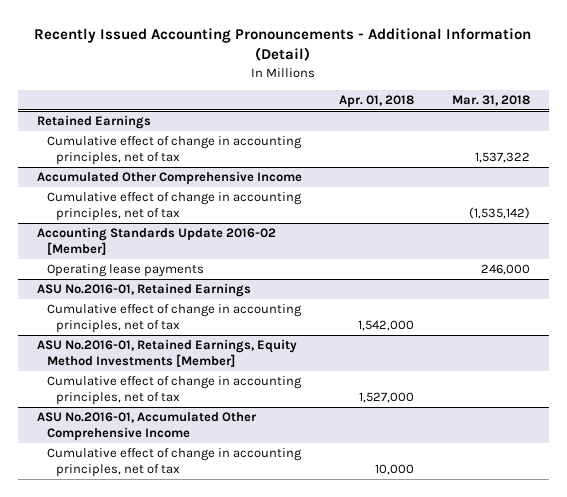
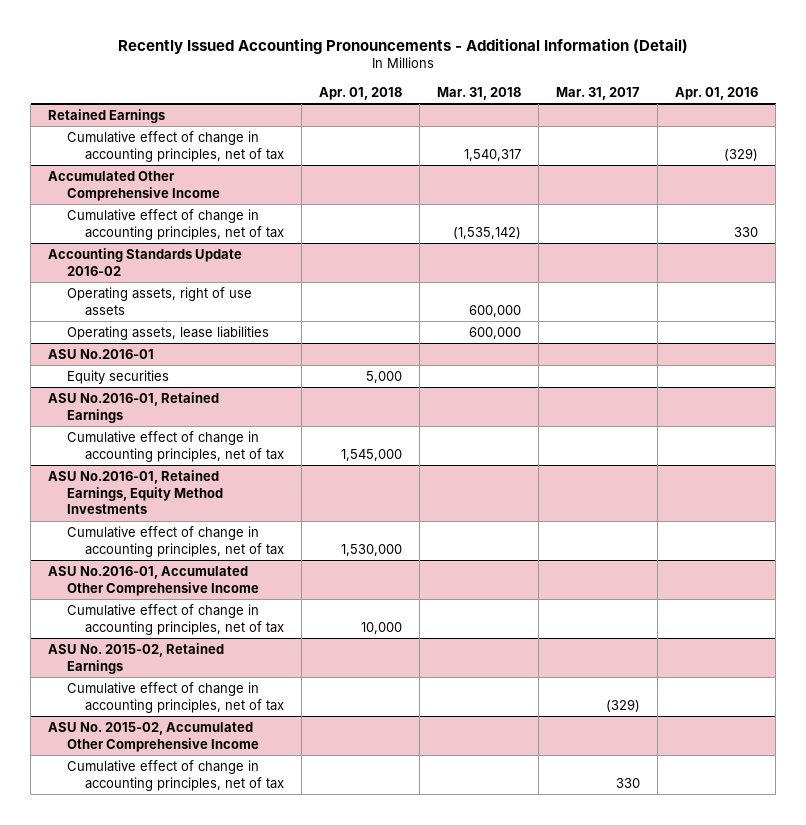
- | Apr. 01, 2018 | Mar. 31, 2018
+ | Apr. 01, 2018 | Mar. 31, 2018 | Mar. 31, 2017 | Apr. 01, 2016
@ Retained Earnings
- Cumulative effect of change in accounting principles, net of tax | | 1,537,322
+ Cumulative effect of change in accounting principles, net of tax | | 1,540,317 | | (329)
- Accounting Standards Update 2016-02 [Member]
- Operating lease payments | | 246,000
+ Accounting Standards Update 2016-02
+ Operating assets, right of use assets | | 600,000 | |
+ Operating assets, lease liabilities | | 600,000 | |
+ ASU No.2016-01
+ Equity securities | 5,000 | | |
@ ASU No.2016-01, Retained Earnings
- Cumulative effect of change in accounting principles, net of tax | 1,542,000 |
- ASU No.2016-01, Retained Earnings, Equity Method Investments [Member]
- Cumulative effect of change in accounting principles, net of tax | 1,527,000 |
@ ASU No.2016-01, Retained Earnings
+ Cumulative effect of change in accounting principles, net of tax | 1,545,000 | | |
+ ASU No.2016-01, Retained Earnings, Equity Method Investments
+ Cumulative effect of change in accounting principles, net of tax | 1,530,000 | | |
+ ASU No. 2015-02, Retained Earnings
+ Cumulative effect of change in accounting principles, net of tax | | | (329) |
+ ASU No. 2015-02, Accumulated Other Comprehensive Income
+ Cumulative effect of change in accounting principles, net of tax | | | 330 |

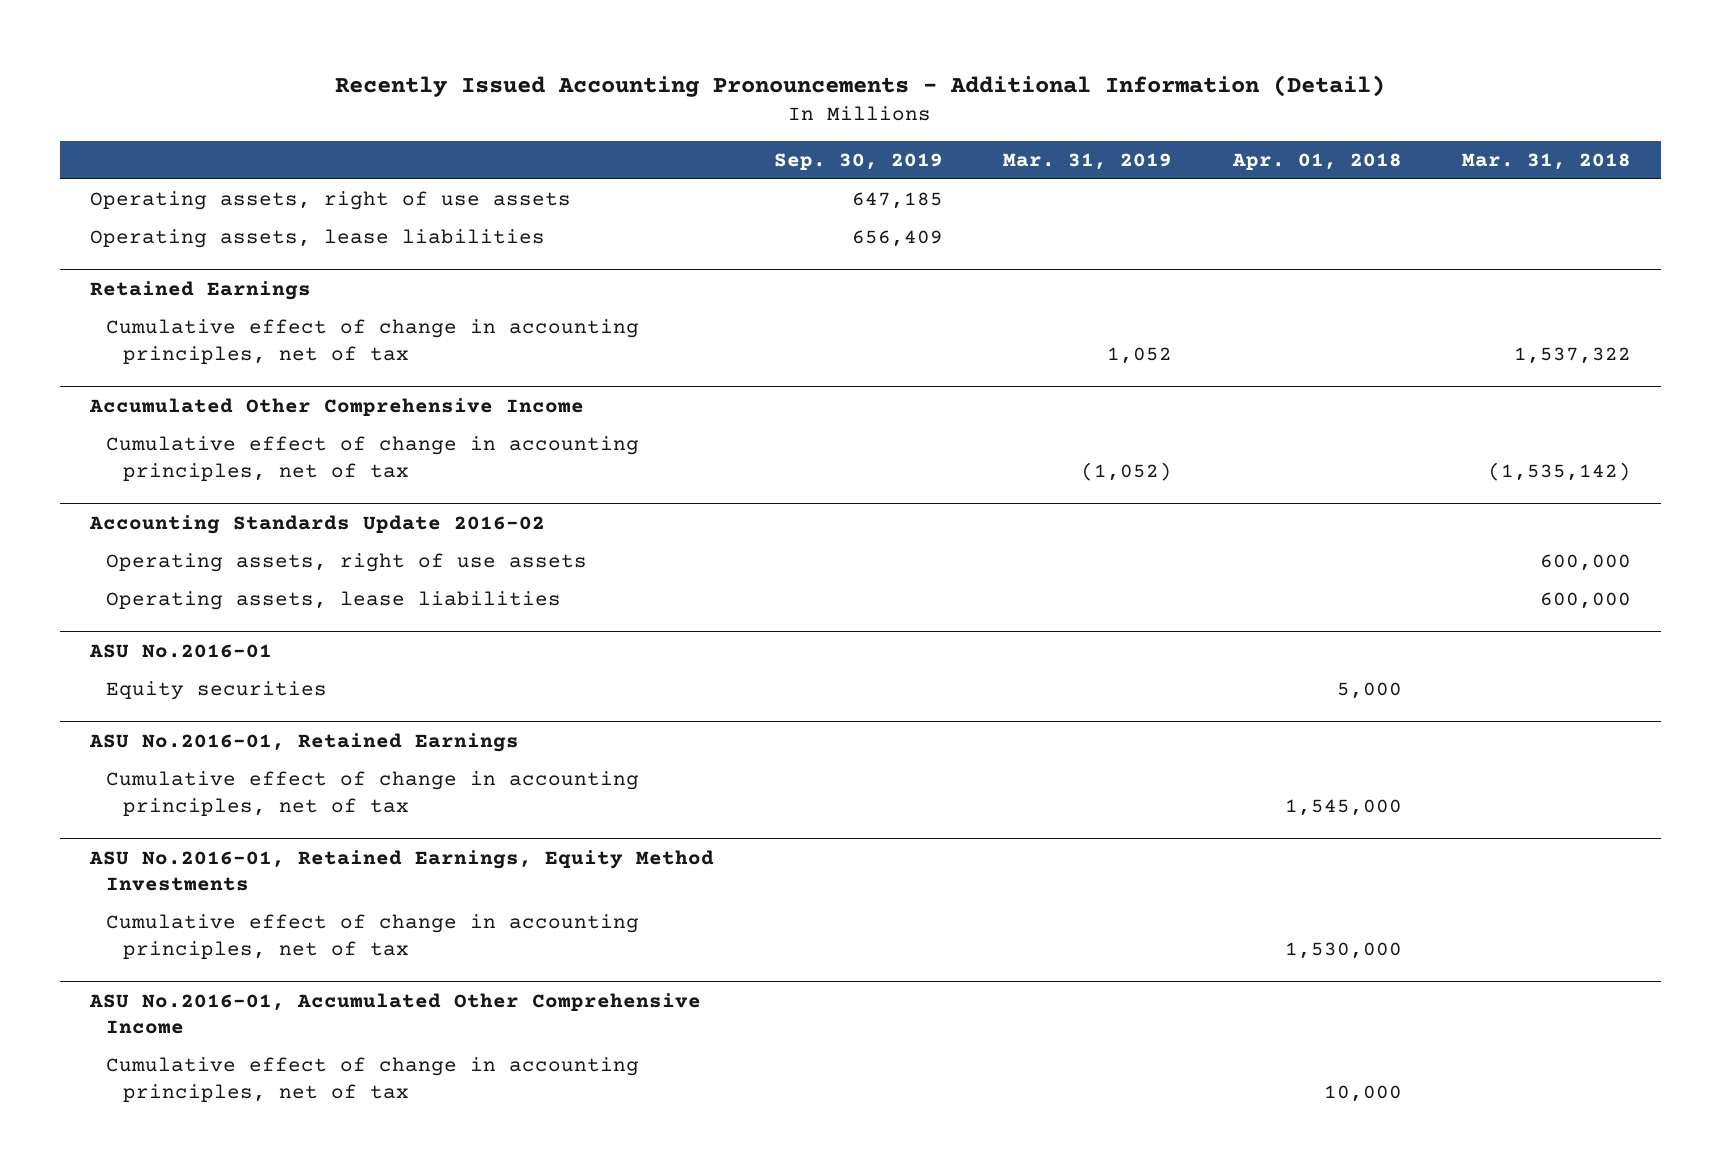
- | Apr. 01, 2018 | Mar. 31, 2018 | Mar. 31, 2017 | Apr. 01, 2016
+ | Sep. 30, 2019 | Mar. 31, 2019 | Apr. 01, 2018 | Mar. 31, 2018
+ Operating assets, right of use assets | 647,185 | | |
+ Operating assets, lease liabilities | 656,409 | | |
@ Retained Earnings
- Cumulative effect of change in accounting principles, net of tax | | 1,540,317 | | (329)
+ Cumulative effect of change in accounting principles, net of tax | | 1,052 | | 1,537,322
- ASU No. 2015-02, Retained Earnings
- Cumulative effect of change in accounting principles, net of tax | | | (329) |
- ASU No. 2015-02, Accumulated Other Comprehensive Income
- Cumulative effect of change in accounting principles, net of tax | | | 330 |

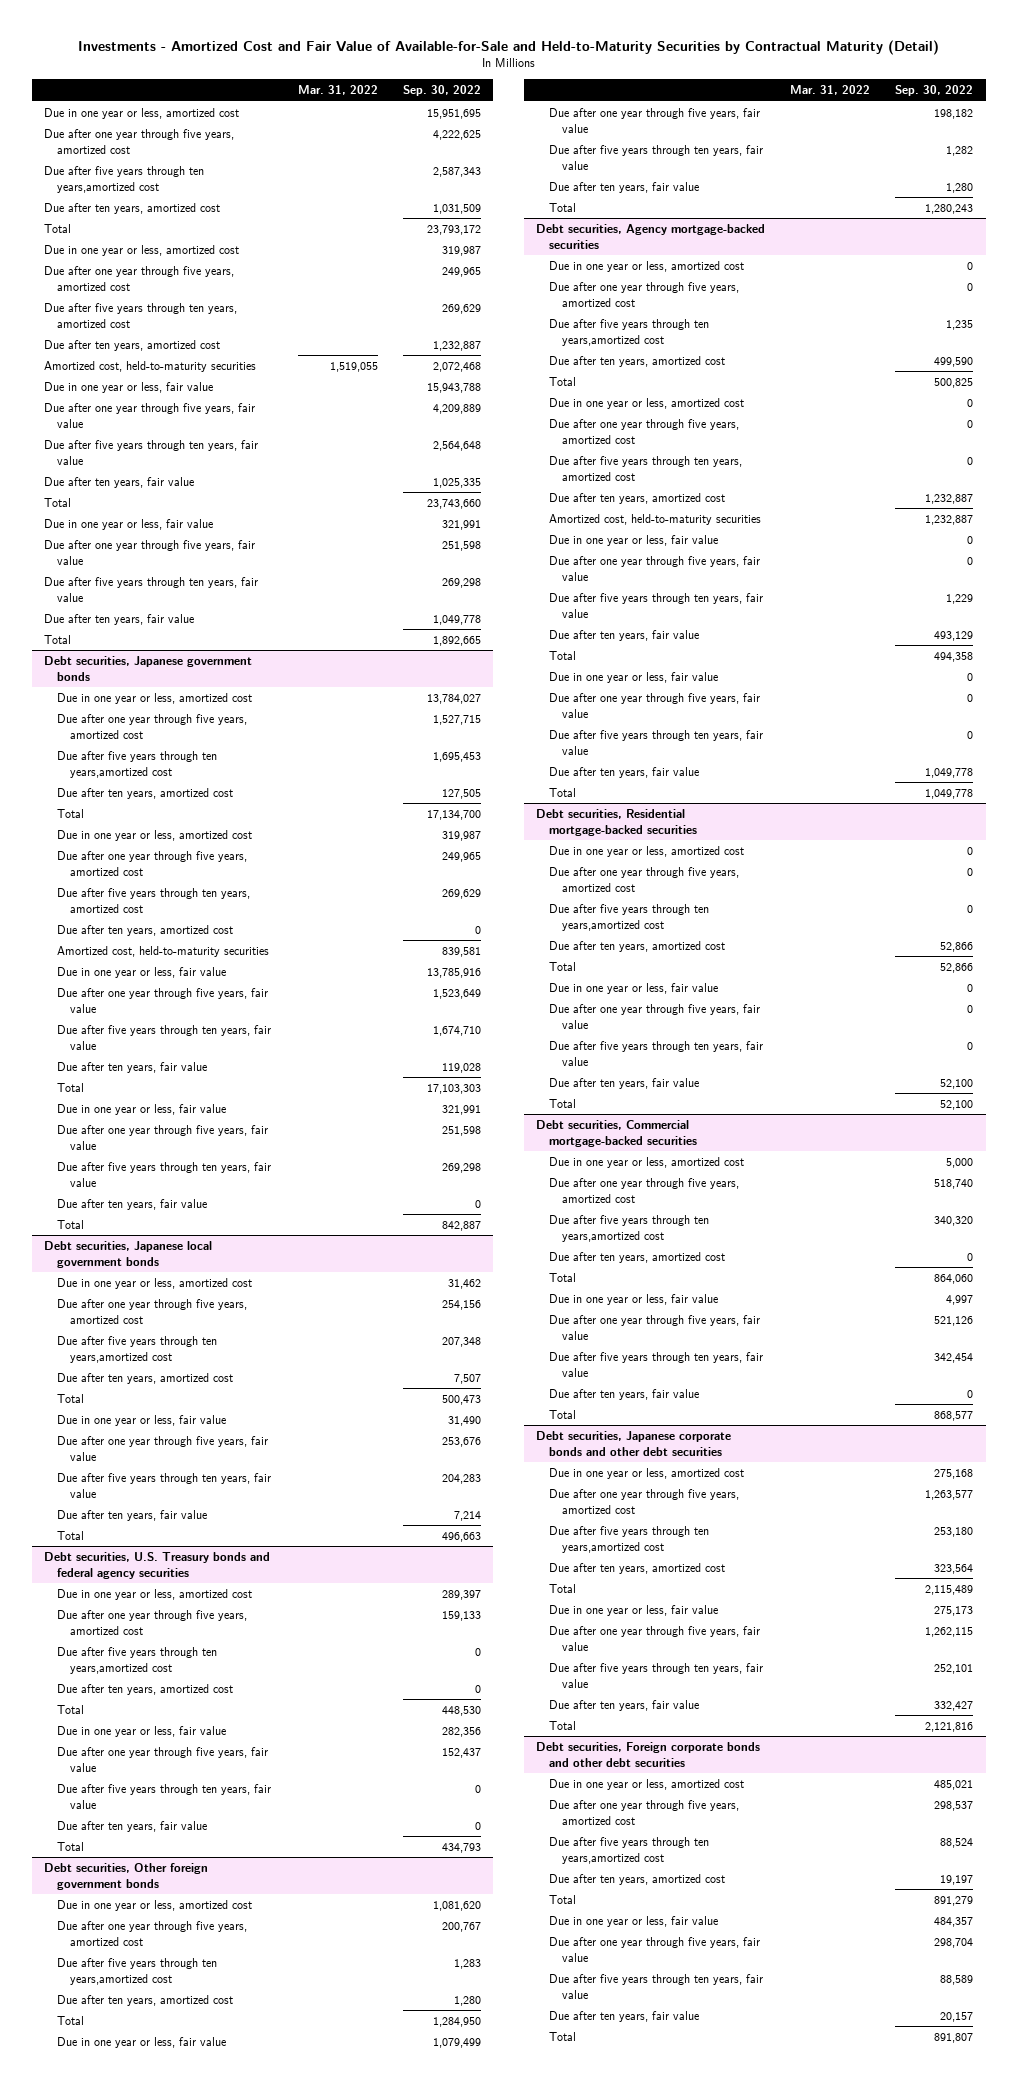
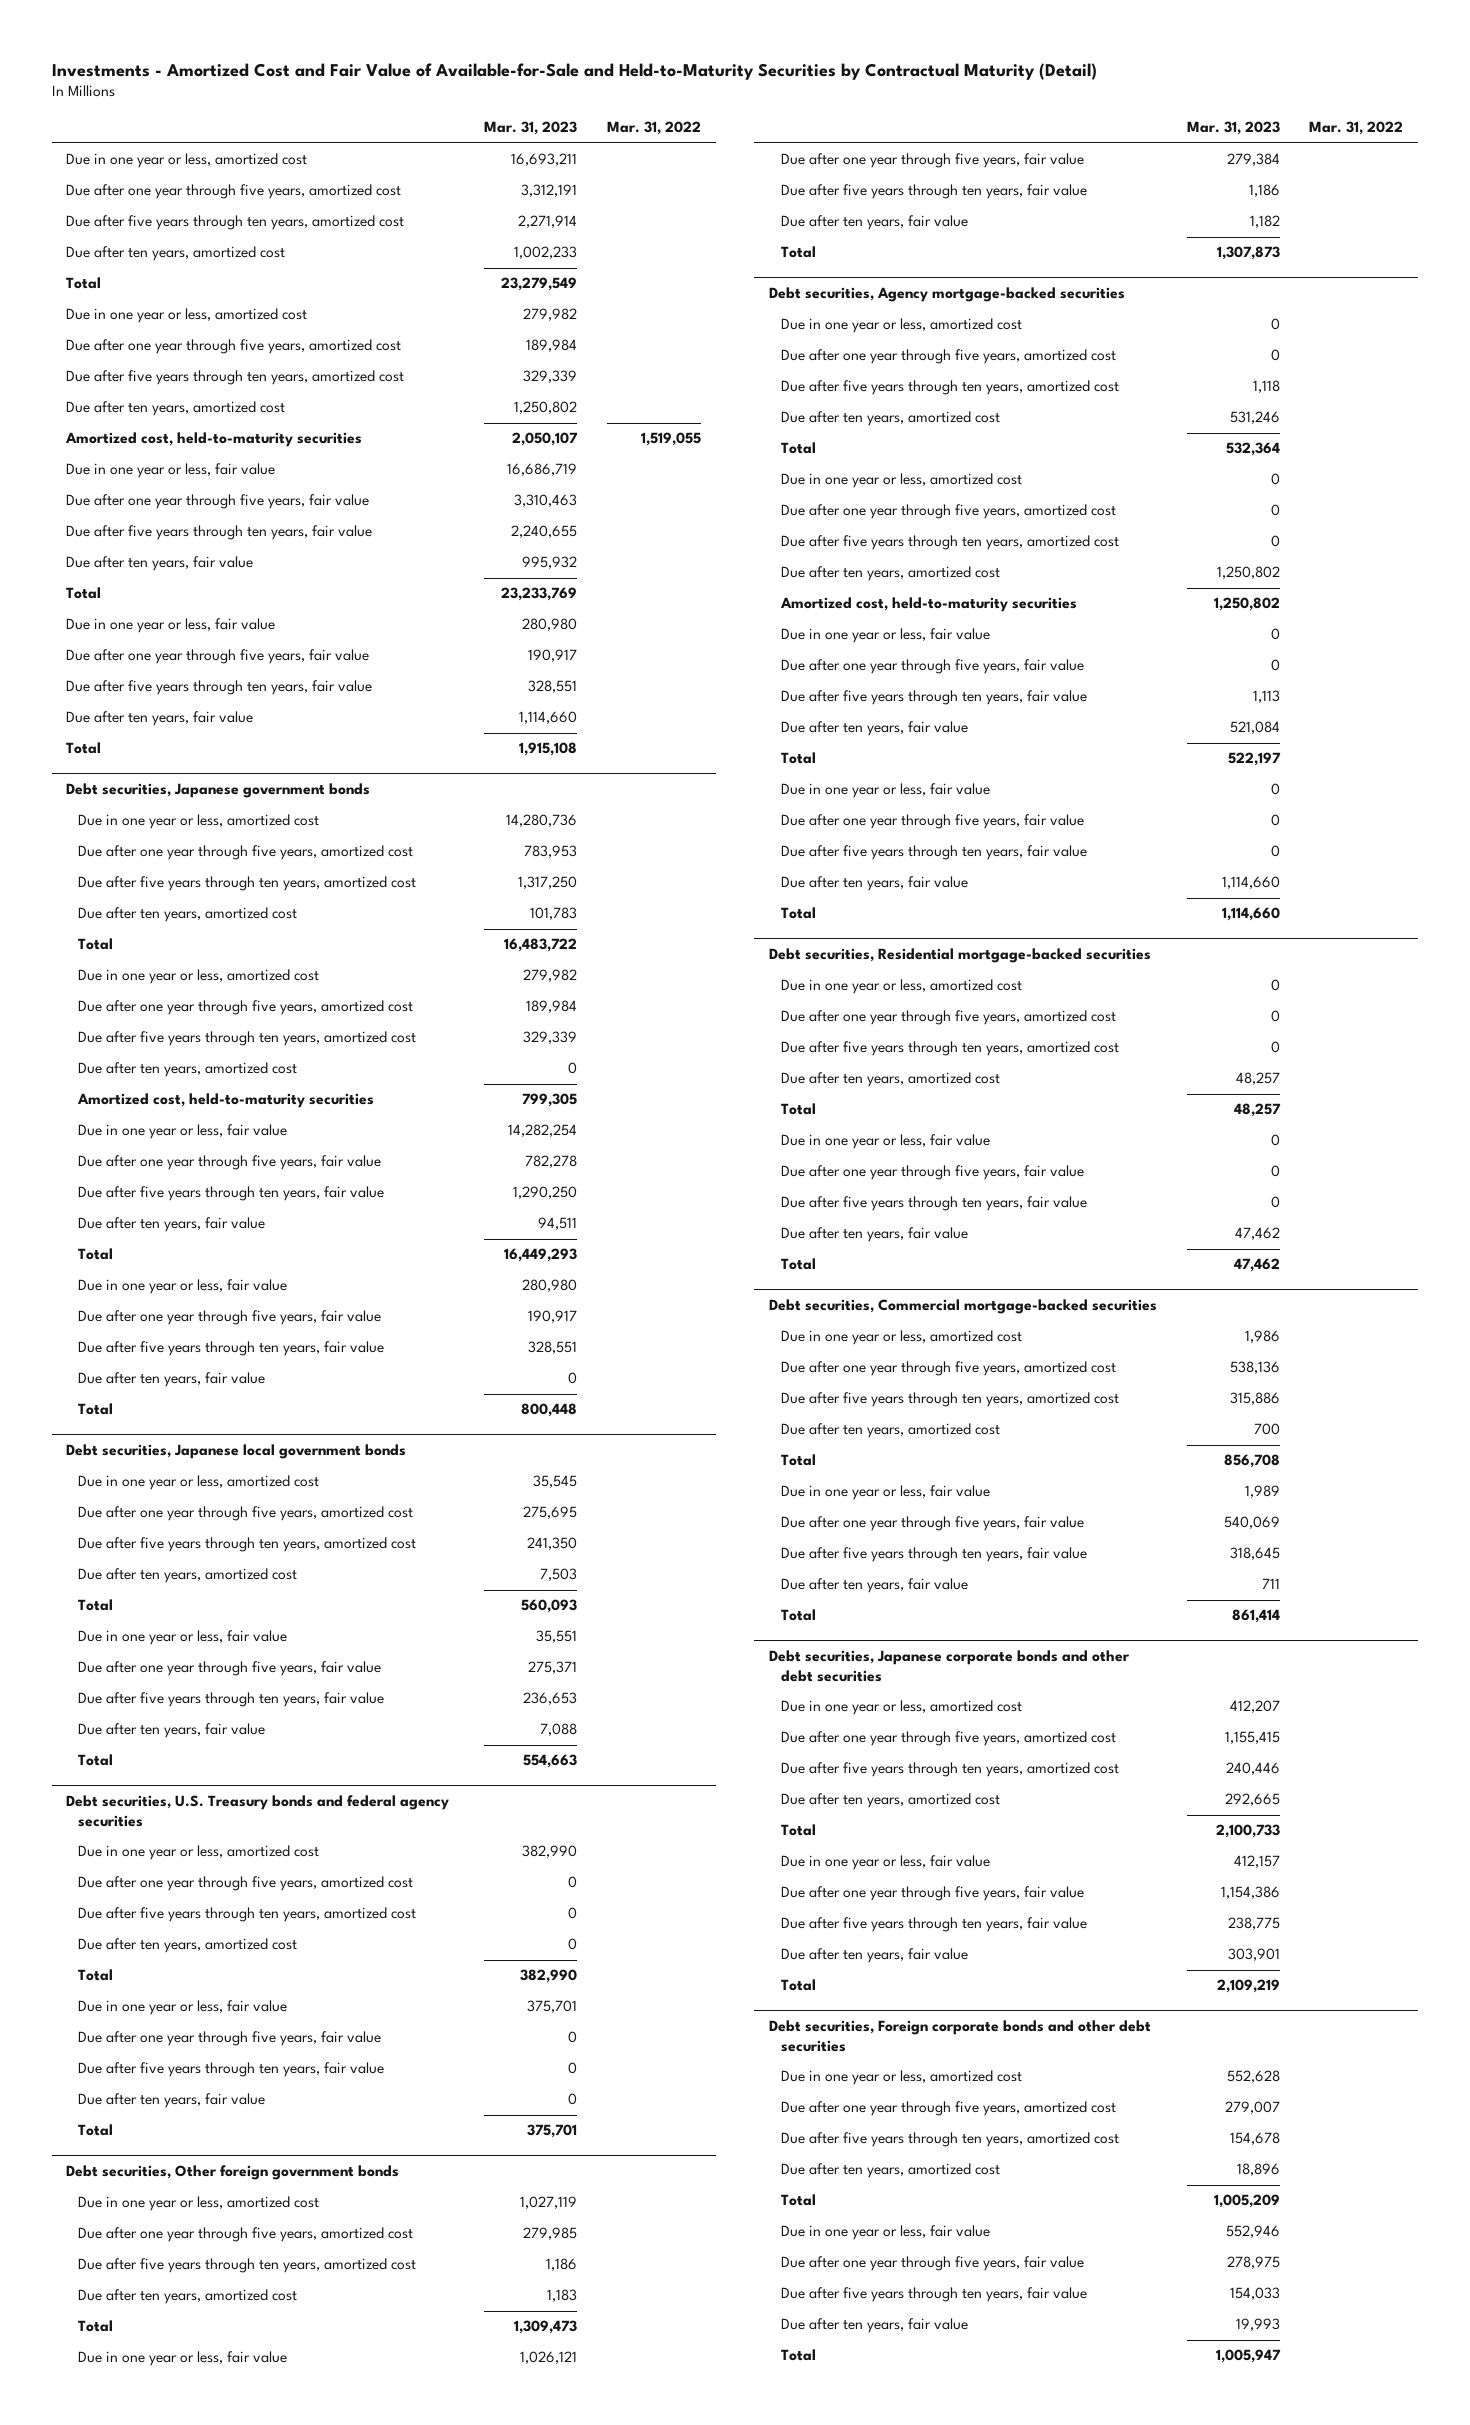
- | Mar. 31, 2022 | Sep. 30, 2022
+ | Mar. 31, 2023 | Mar. 31, 2022
- Due after five years through ten years,amortized cost | | 2,587,343
+ Due after five years through ten years, amortized cost | 2,271,914 |
@ Debt securities, Japanese government bonds
- Due after five years through ten years,amortized cost | | 1,695,453
+ Due after five years through ten years, amortized cost | 1,317,250 |
@ Debt securities, Japanese local government bonds
- Due after five years through ten years,amortized cost | | 207,348
+ Due after five years through ten years, amortized cost | 241,350 |
@ Debt securities, U.S. Treasury bonds and federal agency securities
- Due after five years through ten years,amortized cost | | 0
+ Due after five years through ten years, amortized cost | 0 |
@ Debt securities, Other foreign government bonds
- Due after five years through ten years,amortized cost | | 1,283
+ Due after five years through ten years, amortized cost | 1,186 |
@ Debt securities, Agency mortgage-backed securities
- Due after five years through ten years,amortized cost | | 1,235
+ Due after five years through ten years, amortized cost | 1,118 |
@ Debt securities, Residential mortgage-backed securities
- Due after five years through ten years,amortized cost | | 0
+ Due after five years through ten years, amortized cost | 0 |
@ Debt securities, Commercial mortgage-backed securities
- Due after five years through ten years,amortized cost | | 340,320
+ Due after five years through ten years, amortized cost | 315,886 |
@ Debt securities, Japanese corporate bonds and other debt securities
- Due after five years through ten years,amortized cost | | 253,180
+ Due after five years through ten years, amortized cost | 240,446 |
@ Debt securities, Foreign corporate bonds and other debt securities
- Due after five years through ten years,amortized cost | | 88,524
+ Due after five years through ten years, amortized cost | 154,678 |

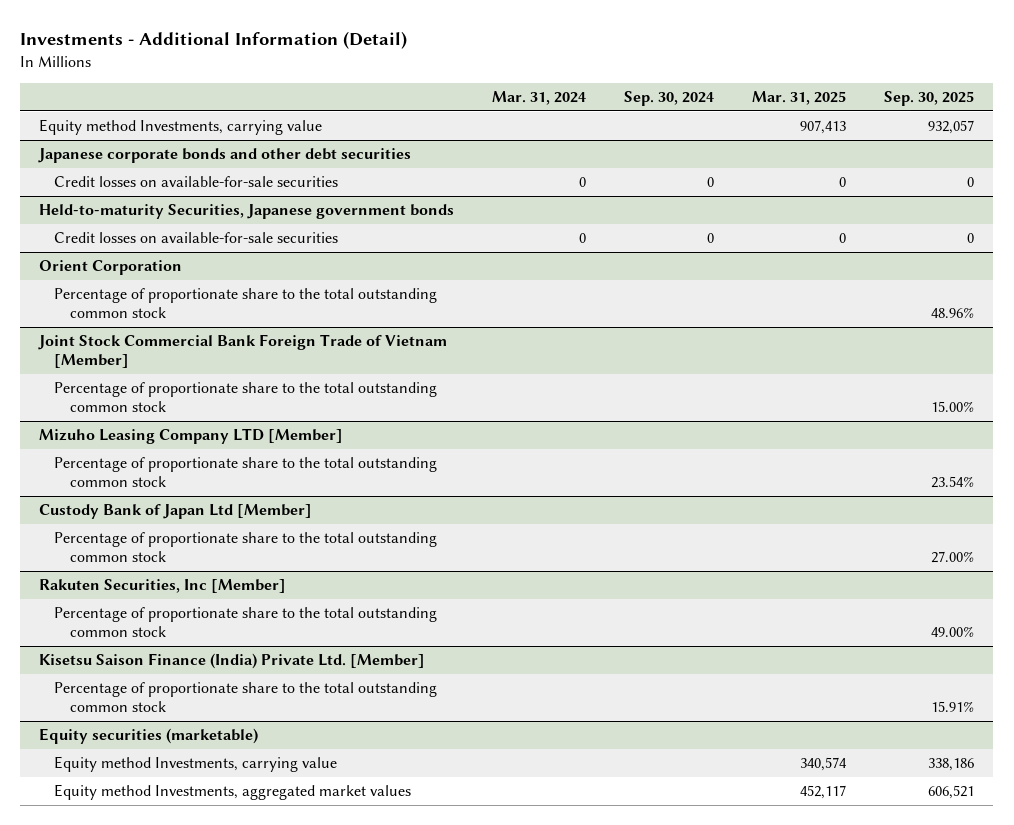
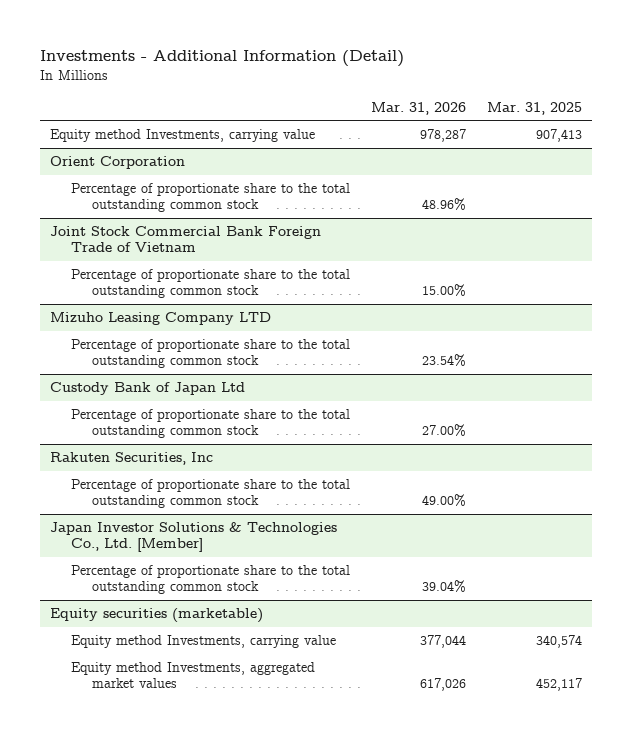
- | Mar. 31, 2024 | Sep. 30, 2024 | Mar. 31, 2025 | Sep. 30, 2025
+ | Mar. 31, 2026 | Mar. 31, 2025
- Japanese corporate bonds and other debt securities
- Credit losses on available-for-sale securities | 0 | 0 | 0 | 0
- Held-to-maturity Securities, Japanese government bonds
- Credit losses on available-for-sale securities | 0 | 0 | 0 | 0
- Joint Stock Commercial Bank Foreign Trade of Vietnam [Member]
+ Joint Stock Commercial Bank Foreign Trade of Vietnam
- Mizuho Leasing Company LTD [Member]
+ Mizuho Leasing Company LTD
- Custody Bank of Japan Ltd [Member]
+ Custody Bank of Japan Ltd
- Rakuten Securities, Inc [Member]
+ Rakuten Securities, Inc
- Kisetsu Saison Finance (India) Private Ltd. [Member]
- Percentage of proportionate share to the total outstanding common stock | | | | 15.91%
+ Japan Investor Solutions & Technologies Co., Ltd. [Member]
+ Percentage of proportionate share to the total outstanding common stock | 39.04% |

